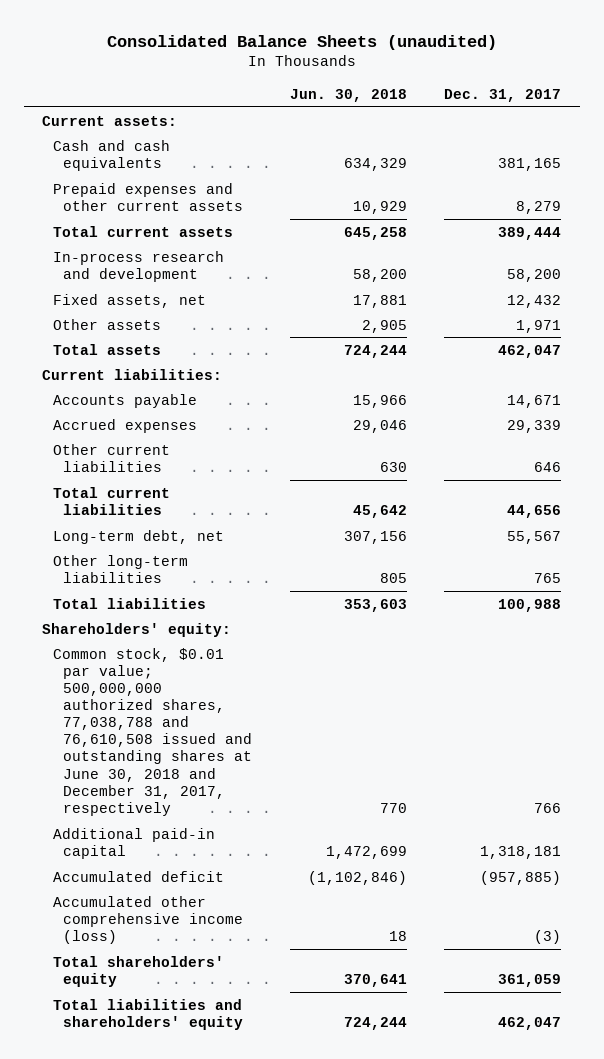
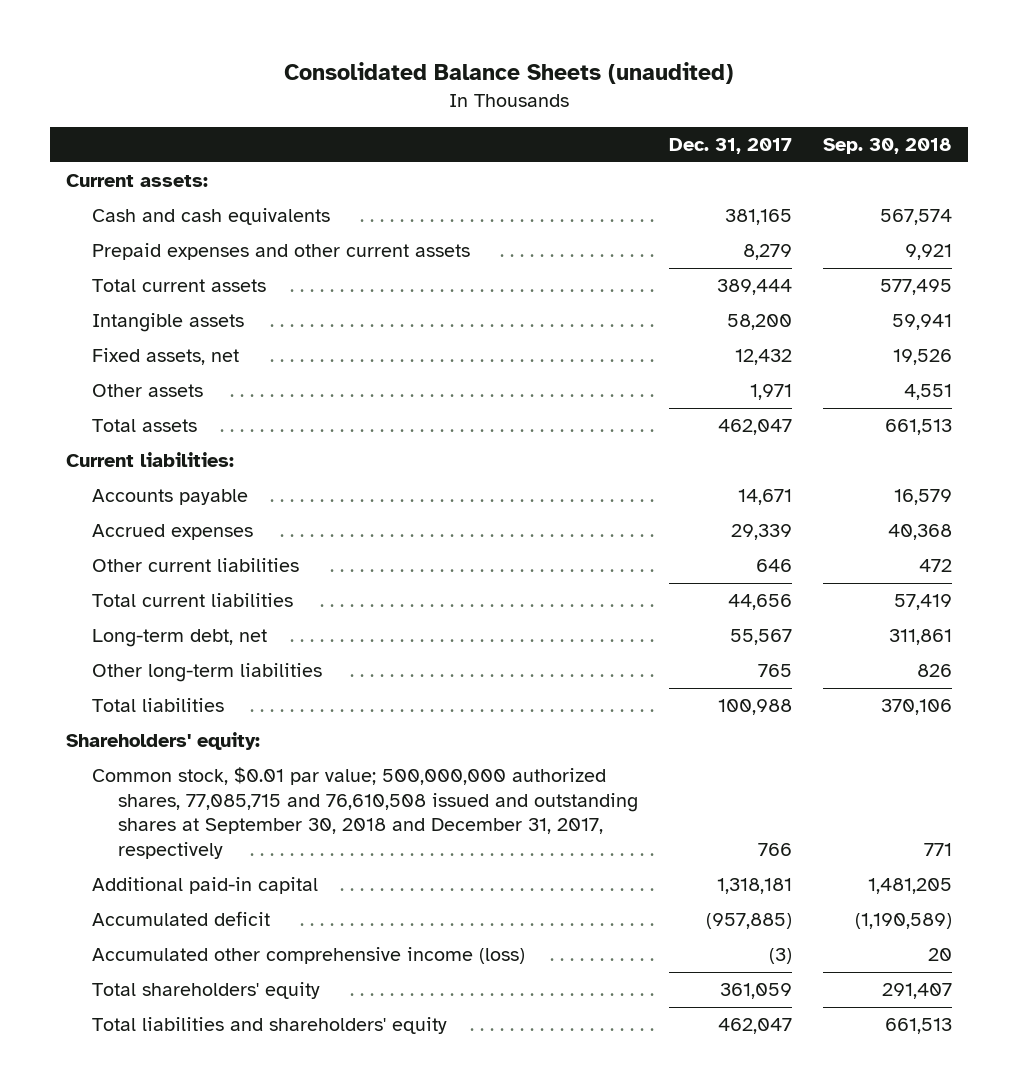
- | Jun. 30, 2018 | Dec. 31, 2017
+ | Dec. 31, 2017 | Sep. 30, 2018
- In-process research and development | 58,200 | 58,200
+ Intangible assets | 58,200 | 59,941
- Common stock, $0.01 par value; 500,000,000 authorized shares, 77,038,788 and 76,610,508 issued and outstanding shares at June 30, 2018 and December 31, 2017, respectively | 770 | 766
+ Common stock, $0.01 par value; 500,000,000 authorized shares, 77,085,715 and 76,610,508 issued and outstanding shares at September 30, 2018 and December 31, 2017, respectively | 766 | 771

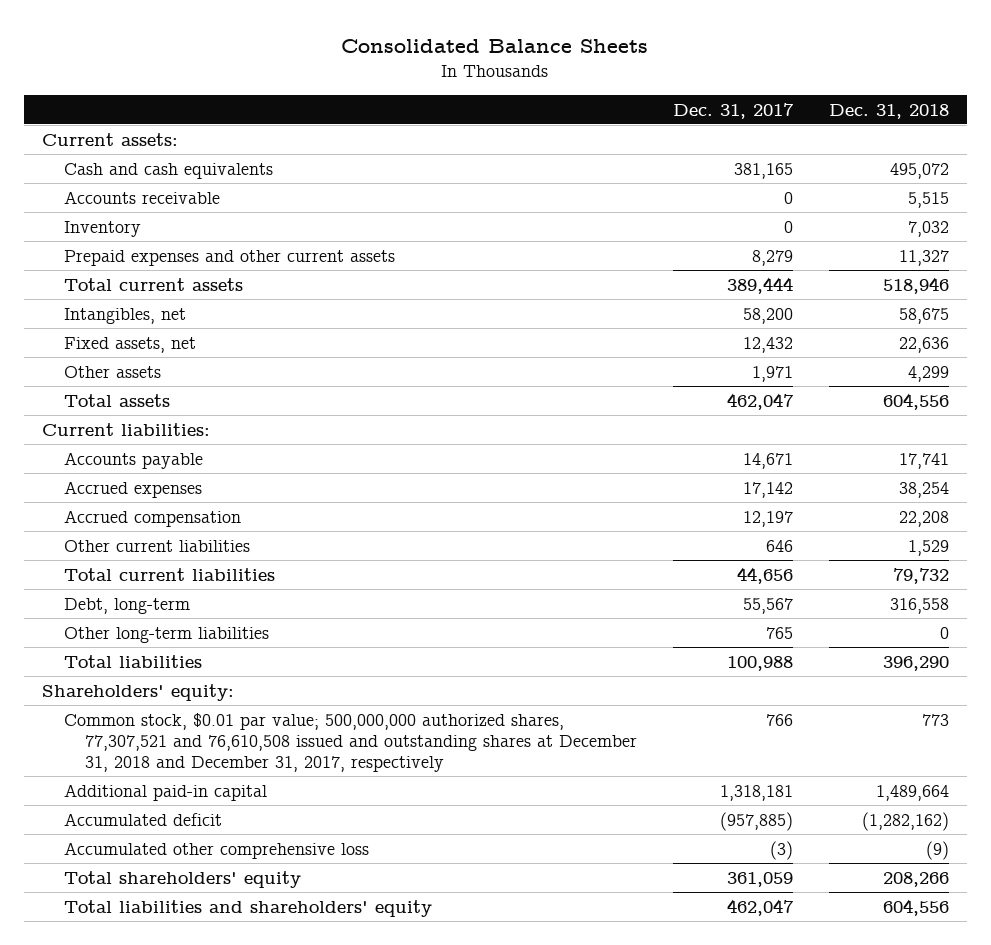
- Consolidated Balance Sheets (unaudited)
+ Consolidated Balance Sheets
- | Dec. 31, 2017 | Sep. 30, 2018
+ | Dec. 31, 2017 | Dec. 31, 2018
+ Accounts receivable | 0 | 5,515
+ Inventory | 0 | 7,032
- Intangible assets | 58,200 | 59,941
+ Intangibles, net | 58,200 | 58,675
- Accrued expenses | 29,339 | 40,368
+ Accrued expenses | 17,142 | 38,254
+ Accrued compensation | 12,197 | 22,208
- Long-term debt, net | 55,567 | 311,861
+ Debt, long-term | 55,567 | 316,558
- Common stock, $0.01 par value; 500,000,000 authorized shares, 77,085,715 and 76,610,508 issued and outstanding shares at September 30, 2018 and December 31, 2017, respectively | 766 | 771
+ Common stock, $0.01 par value; 500,000,000 authorized shares, 77,307,521 and 76,610,508 issued and outstanding shares at December 31, 2018 and December 31, 2017, respectively | 766 | 773
- Accumulated other comprehensive income (loss) | (3) | 20
+ Accumulated other comprehensive loss | (3) | (9)

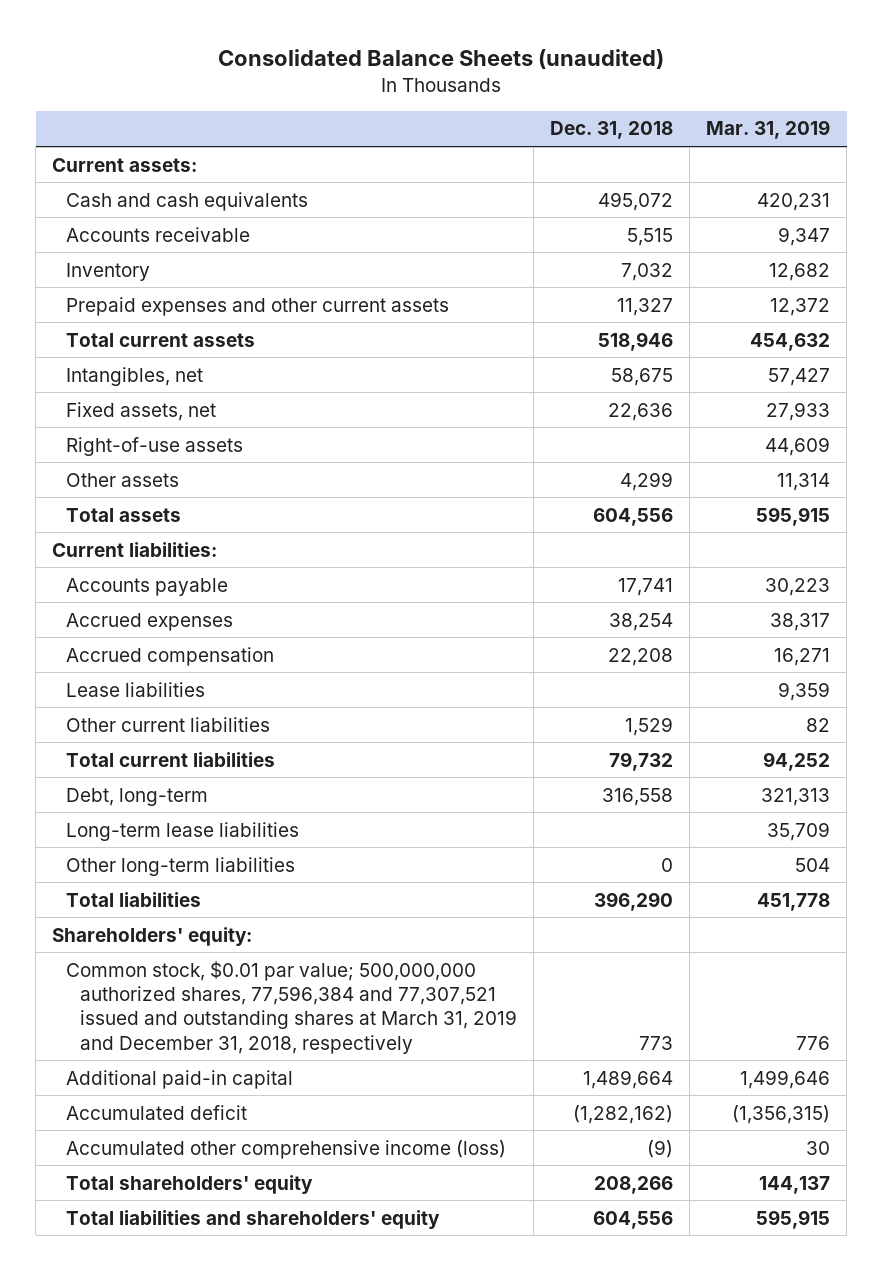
- Consolidated Balance Sheets
+ Consolidated Balance Sheets (unaudited)
- | Dec. 31, 2017 | Dec. 31, 2018
+ | Dec. 31, 2018 | Mar. 31, 2019
+ Right-of-use assets | | 44,609
+ Lease liabilities | | 9,359
+ Long-term lease liabilities | | 35,709
- Common stock, $0.01 par value; 500,000,000 authorized shares, 77,307,521 and 76,610,508 issued and outstanding shares at December 31, 2018 and December 31, 2017, respectively | 766 | 773
+ Common stock, $0.01 par value; 500,000,000 authorized shares, 77,596,384 and 77,307,521 issued and outstanding shares at March 31, 2019 and December 31, 2018, respectively | 773 | 776
- Accumulated other comprehensive loss | (3) | (9)
+ Accumulated other comprehensive income (loss) | (9) | 30

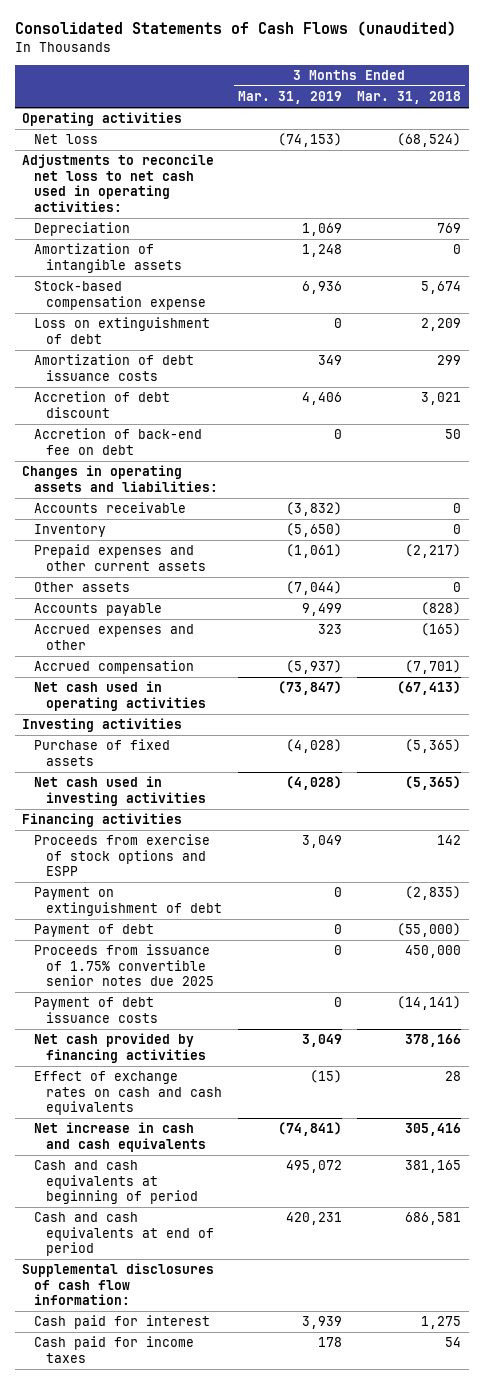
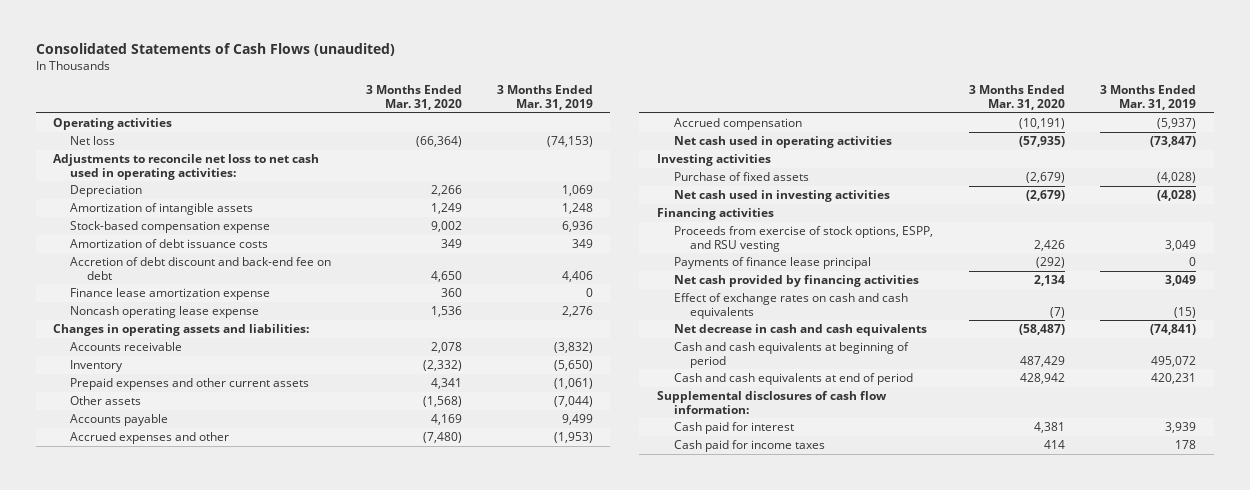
- | 3 Months Ended Mar. 31, 2019 | 3 Months Ended Mar. 31, 2018
+ | 3 Months Ended Mar. 31, 2020 | 3 Months Ended Mar. 31, 2019
- Loss on extinguishment of debt | 0 | 2,209
- Accretion of debt discount | 4,406 | 3,021
- Accretion of back-end fee on debt | 0 | 50
+ Accretion of debt discount and back-end fee on debt | 4,650 | 4,406
+ Finance lease amortization expense | 360 | 0
+ Noncash operating lease expense | 1,536 | 2,276
- Accrued expenses and other | 323 | (165)
+ Accrued expenses and other | (7,480) | (1,953)
- Proceeds from exercise of stock options and ESPP | 3,049 | 142
- Payment on extinguishment of debt | 0 | (2,835)
- Payment of debt | 0 | (55,000)
- Proceeds from issuance of 1.75% convertible senior notes due 2025 | 0 | 450,000
- Payment of debt issuance costs | 0 | (14,141)
+ Proceeds from exercise of stock options, ESPP, and RSU vesting | 2,426 | 3,049
+ Payments of finance lease principal | (292) | 0
- Net increase in cash and cash equivalents | (74,841) | 305,416
+ Net decrease in cash and cash equivalents | (58,487) | (74,841)

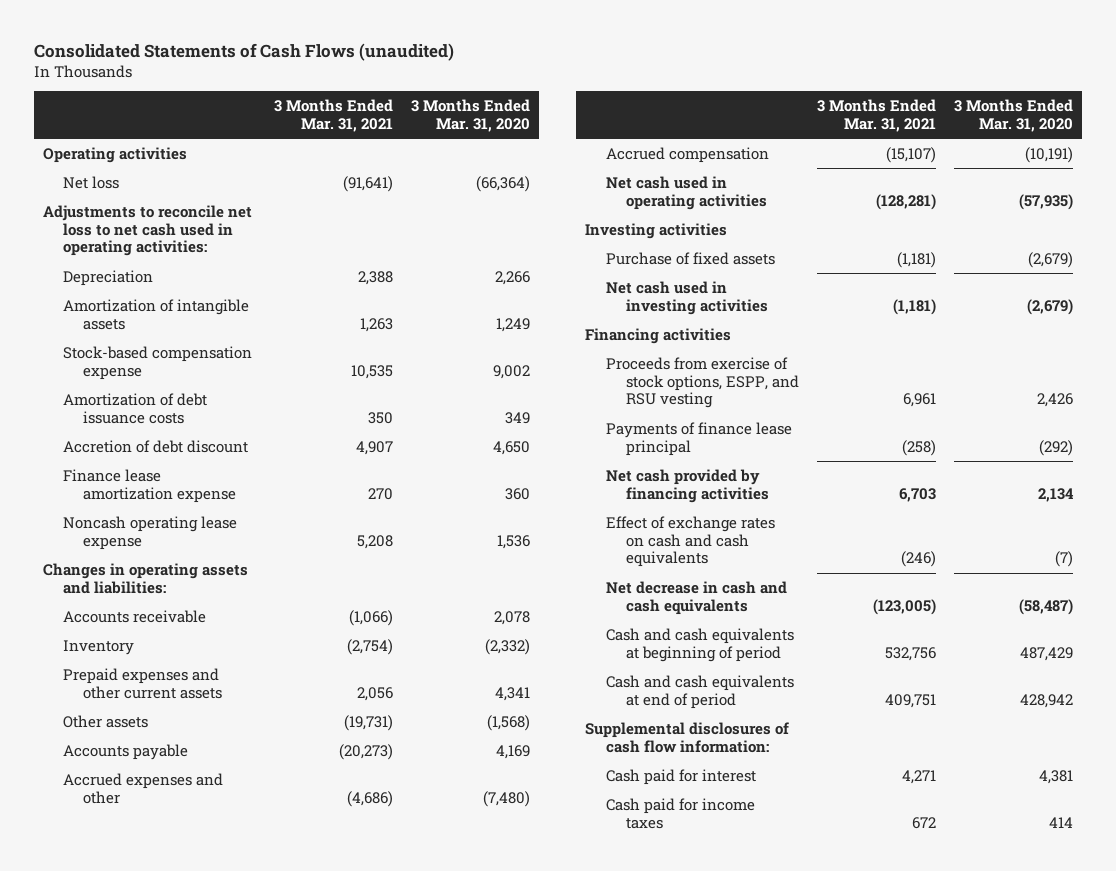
- | 3 Months Ended Mar. 31, 2020 | 3 Months Ended Mar. 31, 2019
+ | 3 Months Ended Mar. 31, 2021 | 3 Months Ended Mar. 31, 2020
- Accretion of debt discount and back-end fee on debt | 4,650 | 4,406
+ Accretion of debt discount | 4,907 | 4,650

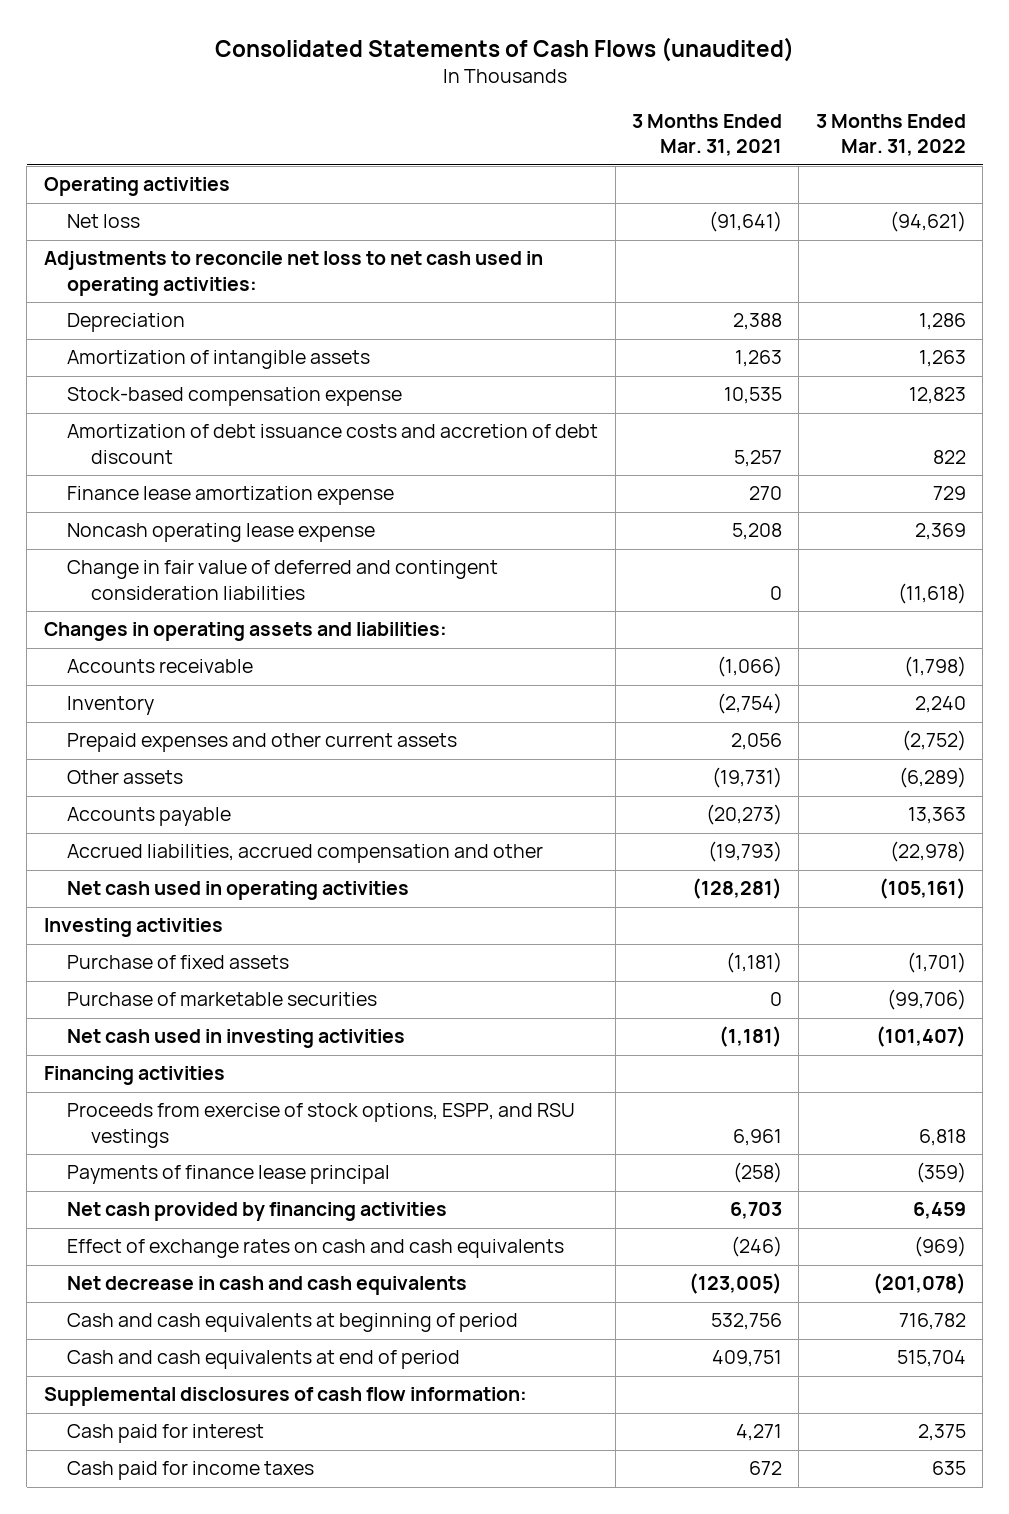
- | 3 Months Ended Mar. 31, 2021 | 3 Months Ended Mar. 31, 2020
+ | 3 Months Ended Mar. 31, 2021 | 3 Months Ended Mar. 31, 2022
- Amortization of debt issuance costs | 350 | 349
- Accretion of debt discount | 4,907 | 4,650
+ Amortization of debt issuance costs and accretion of debt discount | 5,257 | 822
+ Change in fair value of deferred and contingent consideration liabilities | 0 | (11,618)
- Accrued expenses and other | (4,686) | (7,480)
- Accrued compensation | (15,107) | (10,191)
+ Accrued liabilities, accrued compensation and other | (19,793) | (22,978)
+ Purchase of marketable securities | 0 | (99,706)
- Proceeds from exercise of stock options, ESPP, and RSU vesting | 6,961 | 2,426
+ Proceeds from exercise of stock options, ESPP, and RSU vestings | 6,961 | 6,818

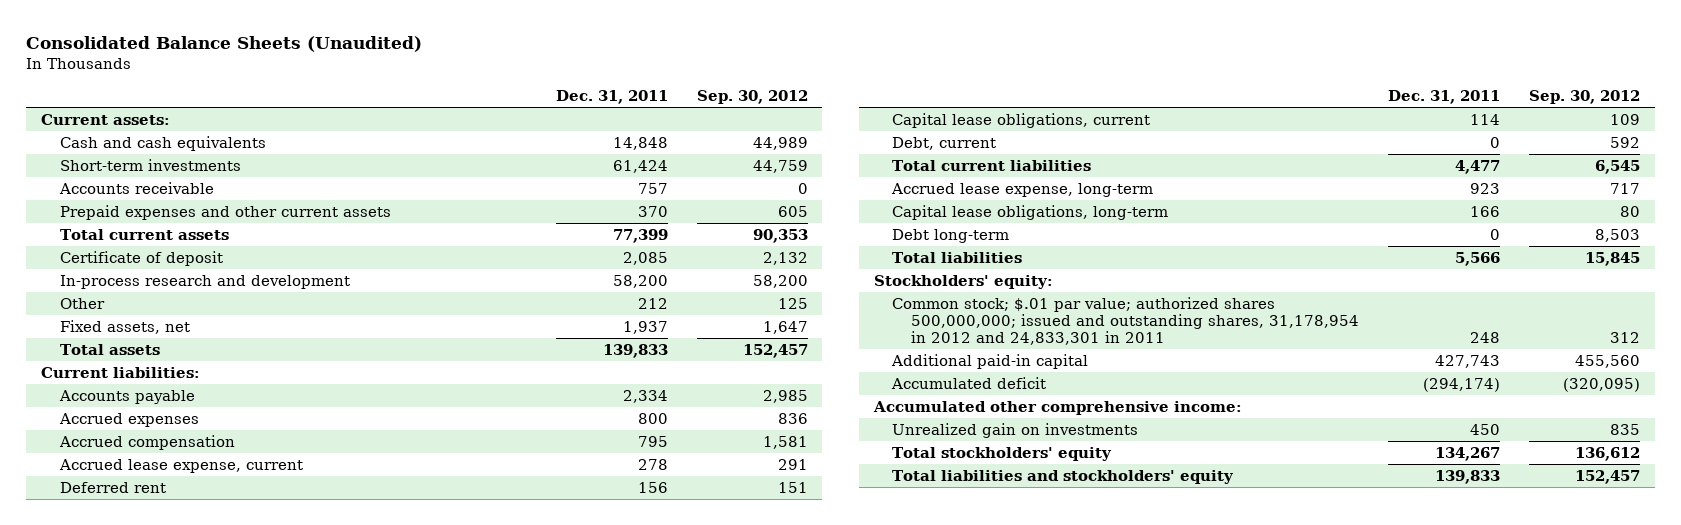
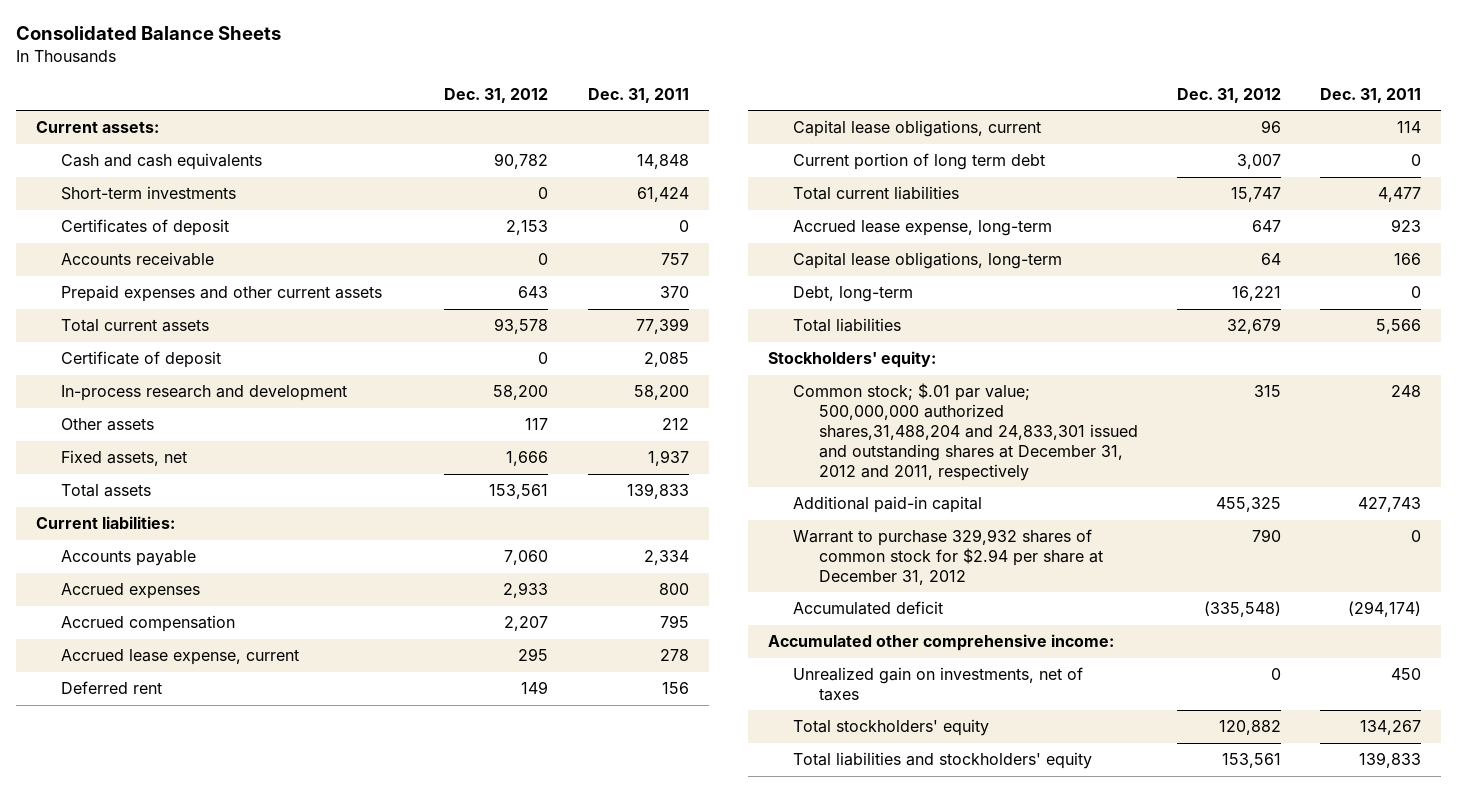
- Consolidated Balance Sheets (Unaudited)
+ Consolidated Balance Sheets
- | Dec. 31, 2011 | Sep. 30, 2012
+ | Dec. 31, 2012 | Dec. 31, 2011
+ Certificates of deposit | 2,153 | 0
- Other | 212 | 125
+ Other assets | 117 | 212
- Debt, current | 0 | 592
+ Current portion of long term debt | 3,007 | 0
- Debt long-term | 0 | 8,503
+ Debt, long-term | 16,221 | 0
- Common stock; $.01 par value; authorized shares 500,000,000; issued and outstanding shares, 31,178,954 in 2012 and 24,833,301 in 2011 | 248 | 312
+ Common stock; $.01 par value; 500,000,000 authorized shares,31,488,204 and 24,833,301 issued and outstanding shares at December 31, 2012 and 2011, respectively | 315 | 248
+ Warrant to purchase 329,932 shares of common stock for $2.94 per share at December 31, 2012 | 790 | 0
- Unrealized gain on investments | 450 | 835
+ Unrealized gain on investments, net of taxes | 0 | 450

